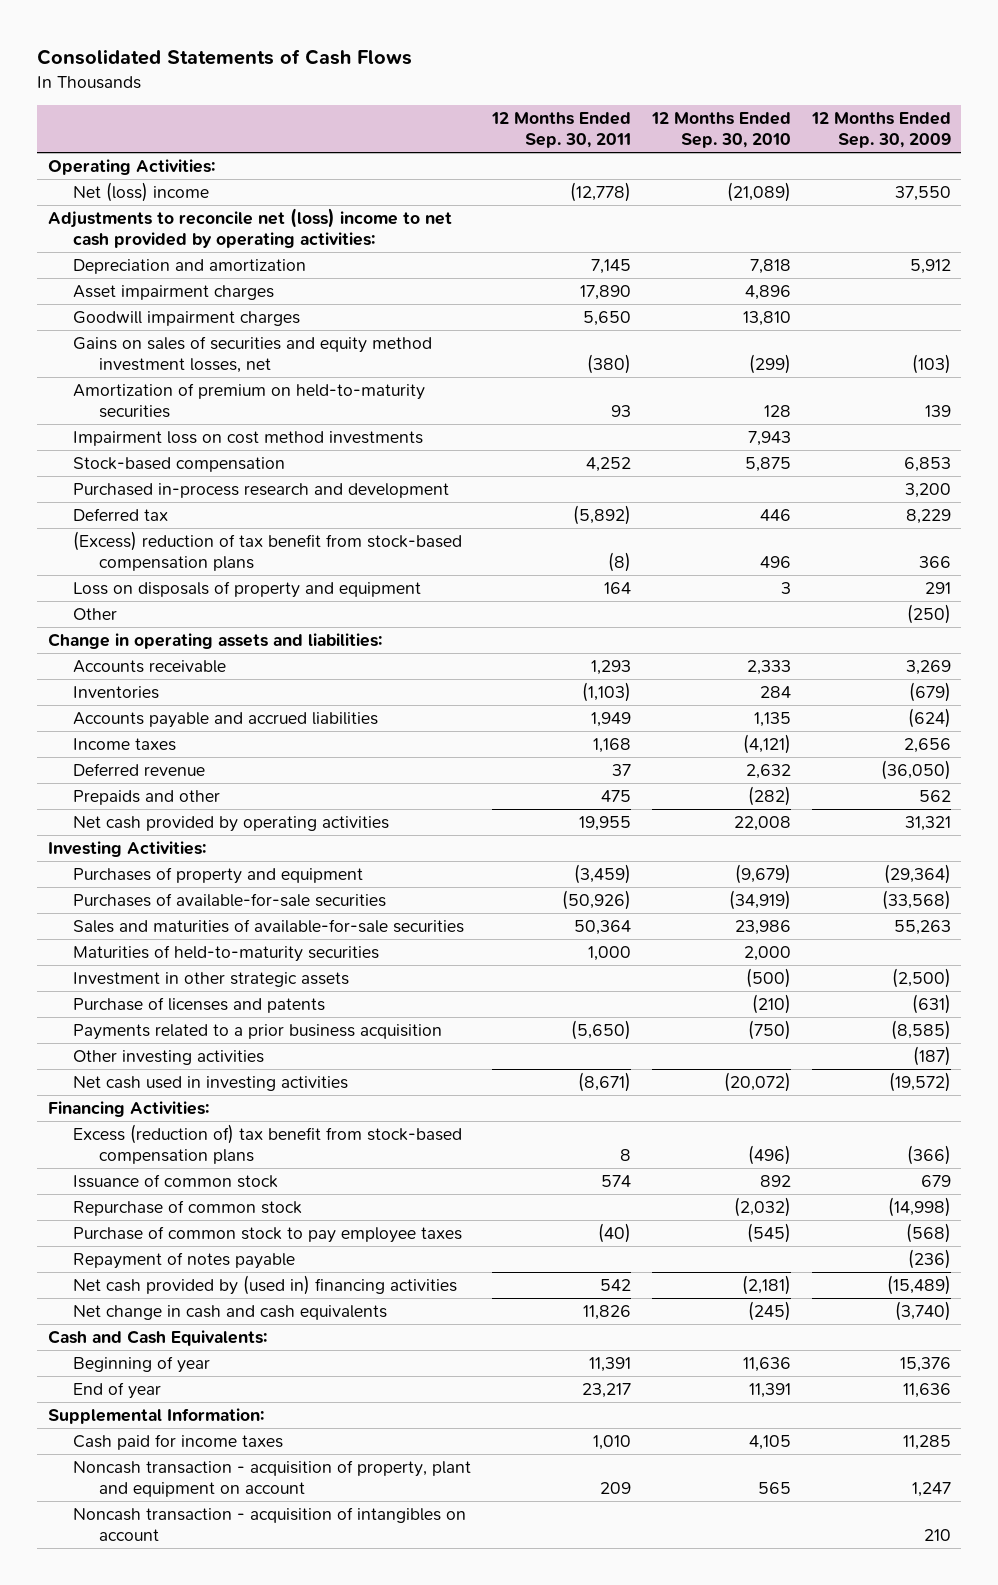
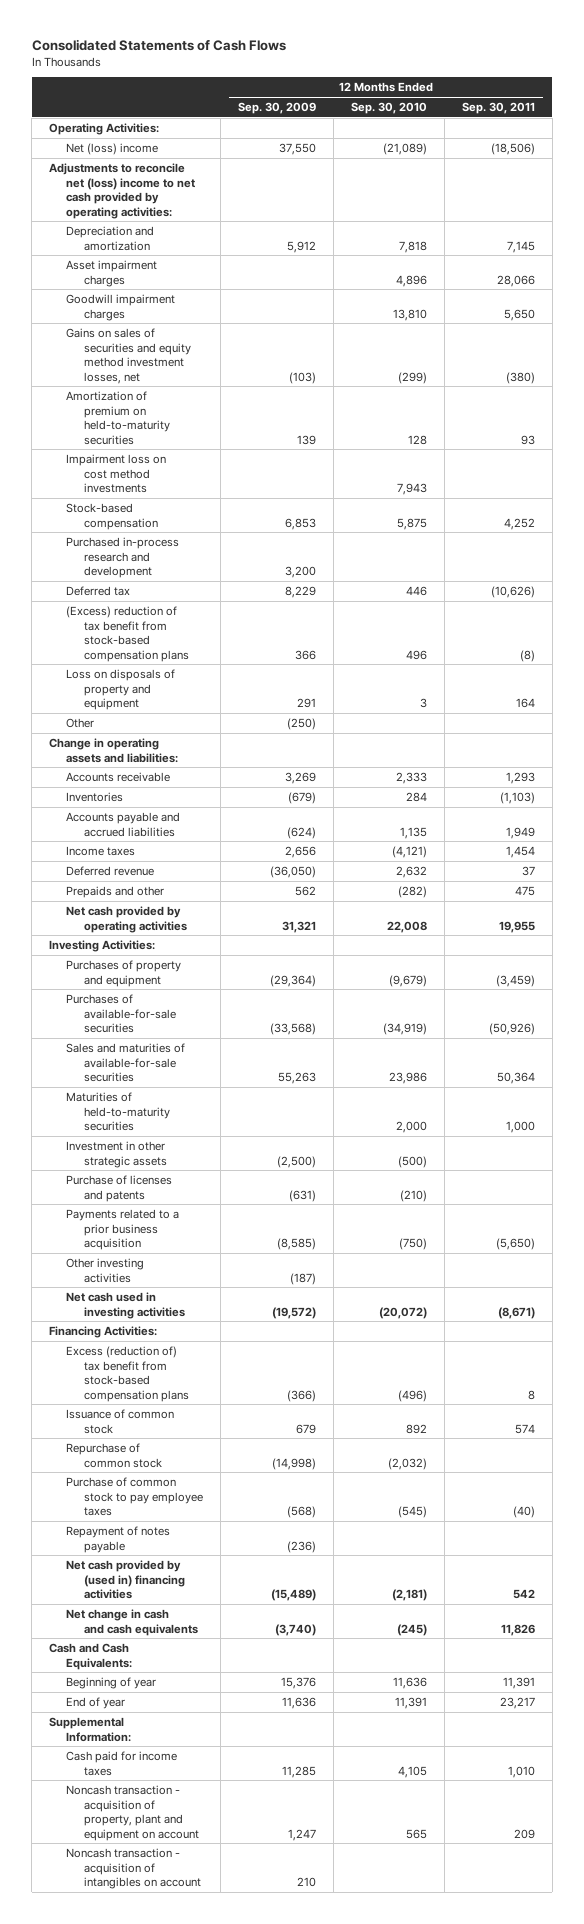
- | 12 Months Ended Sep. 30, 2011 | 12 Months Ended Sep. 30, 2010 | 12 Months Ended Sep. 30, 2009
+ | 12 Months Ended Sep. 30, 2009 | 12 Months Ended Sep. 30, 2010 | 12 Months Ended Sep. 30, 2011
- Net (loss) income | (12,778) | (21,089) | 37,550
+ Net (loss) income | 37,550 | (21,089) | (18,506)
- Asset impairment charges | 17,890 | 4,896 |
+ Asset impairment charges | | 4,896 | 28,066
- Deferred tax | (5,892) | 446 | 8,229
+ Deferred tax | 8,229 | 446 | (10,626)
- Income taxes | 1,168 | (4,121) | 2,656
+ Income taxes | 2,656 | (4,121) | 1,454

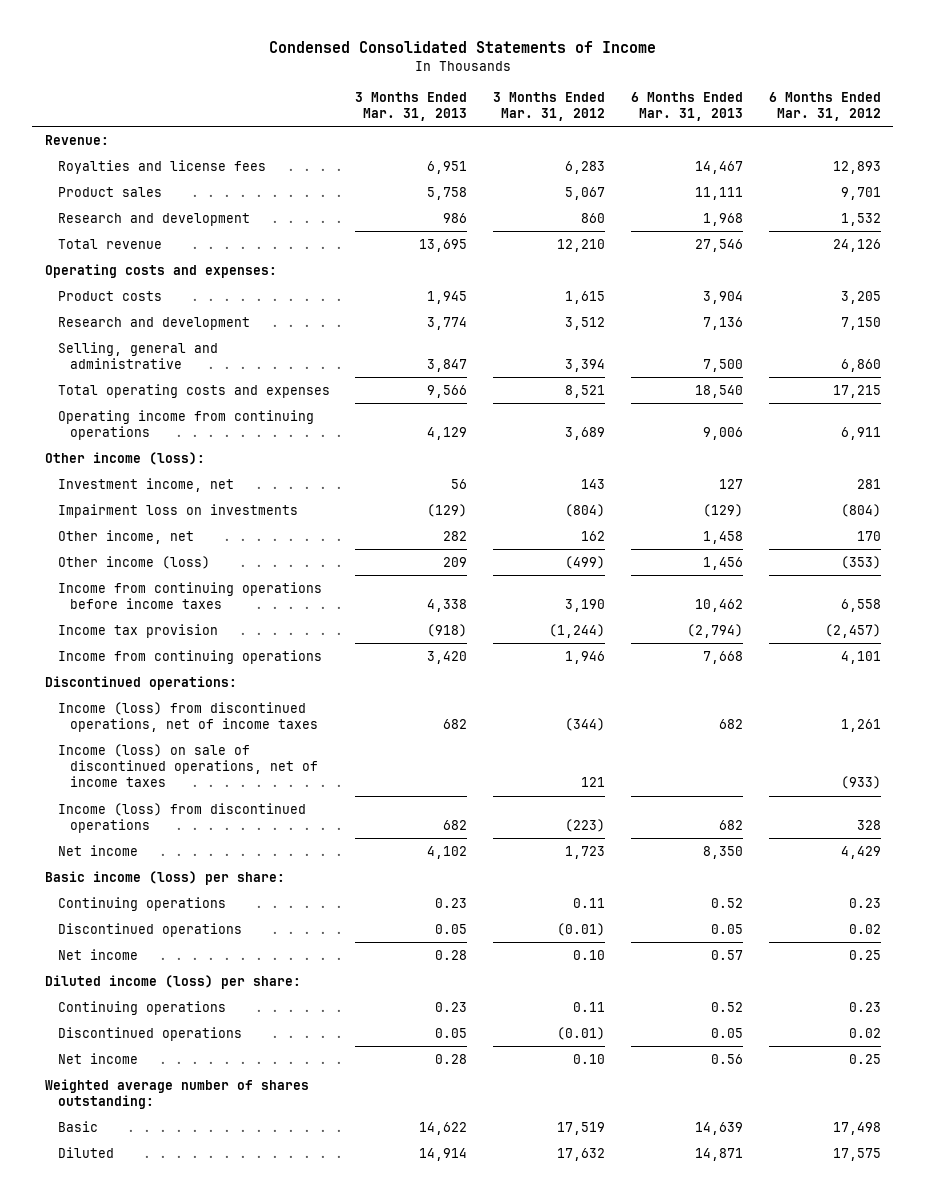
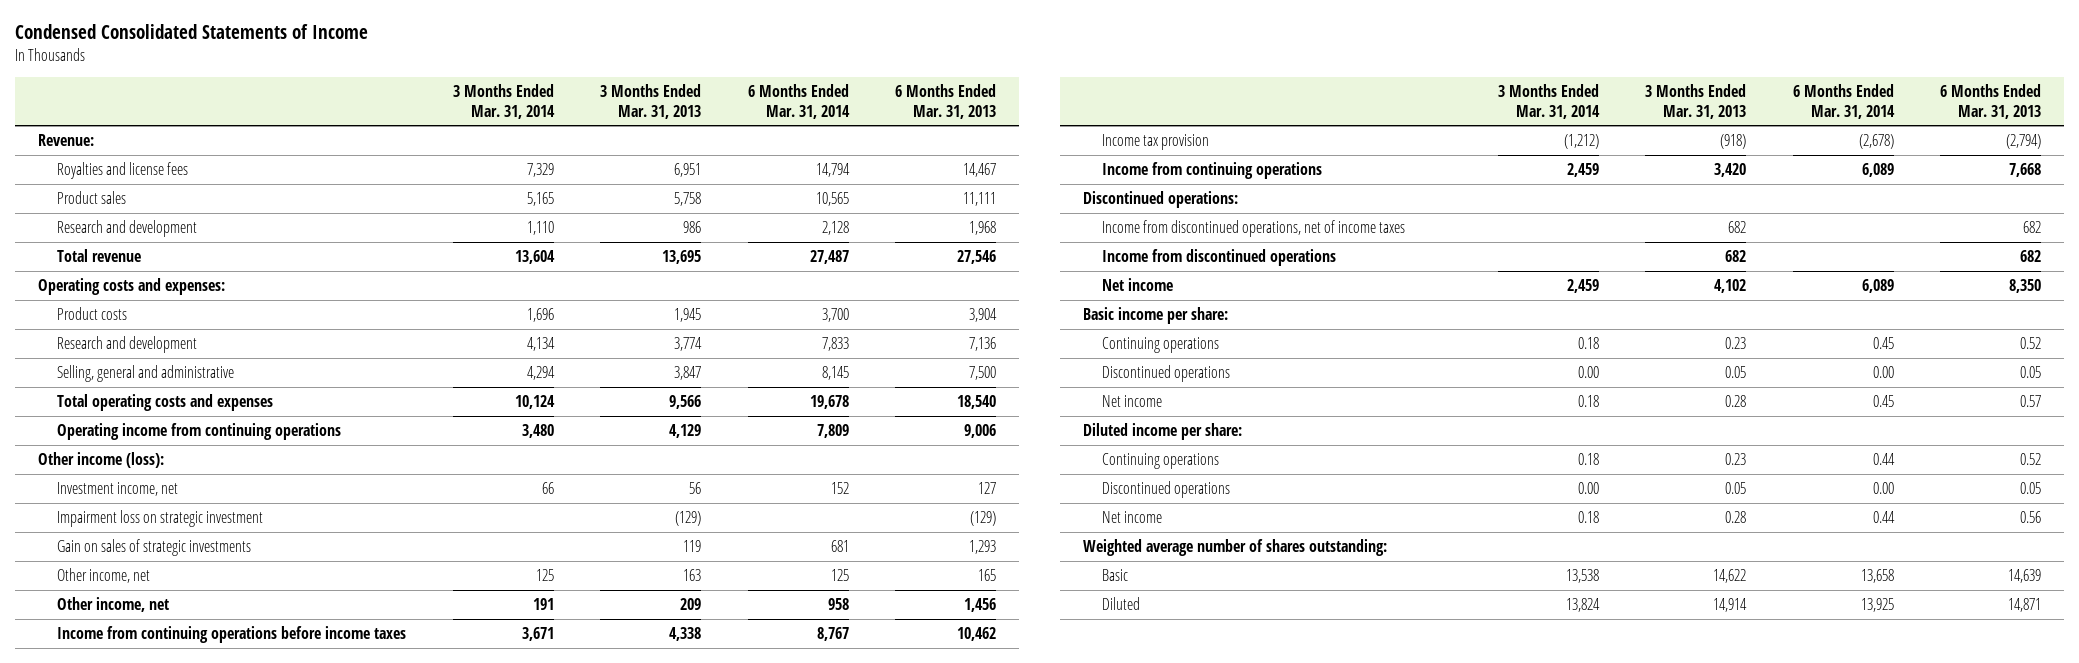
- | 3 Months Ended Mar. 31, 2013 | 3 Months Ended Mar. 31, 2012 | 6 Months Ended Mar. 31, 2013 | 6 Months Ended Mar. 31, 2012
+ | 3 Months Ended Mar. 31, 2014 | 3 Months Ended Mar. 31, 2013 | 6 Months Ended Mar. 31, 2014 | 6 Months Ended Mar. 31, 2013
- Impairment loss on investments | (129) | (804) | (129) | (804)
- Other income, net | 282 | 162 | 1,458 | 170
- Other income (loss) | 209 | (499) | 1,456 | (353)
+ Impairment loss on strategic investment | | (129) | | (129)
+ Gain on sales of strategic investments | | 119 | 681 | 1,293
+ Other income, net | 125 | 163 | 125 | 165
+ Other income, net | 191 | 209 | 958 | 1,456
- Income (loss) from discontinued operations, net of income taxes | 682 | (344) | 682 | 1,261
- Income (loss) on sale of discontinued operations, net of income taxes | | 121 | | (933)
- Income (loss) from discontinued operations | 682 | (223) | 682 | 328
+ Income from discontinued operations, net of income taxes | | 682 | | 682
+ Income from discontinued operations | | 682 | | 682
- Basic income (loss) per share:
+ Basic income per share:
- Diluted income (loss) per share:
+ Diluted income per share:

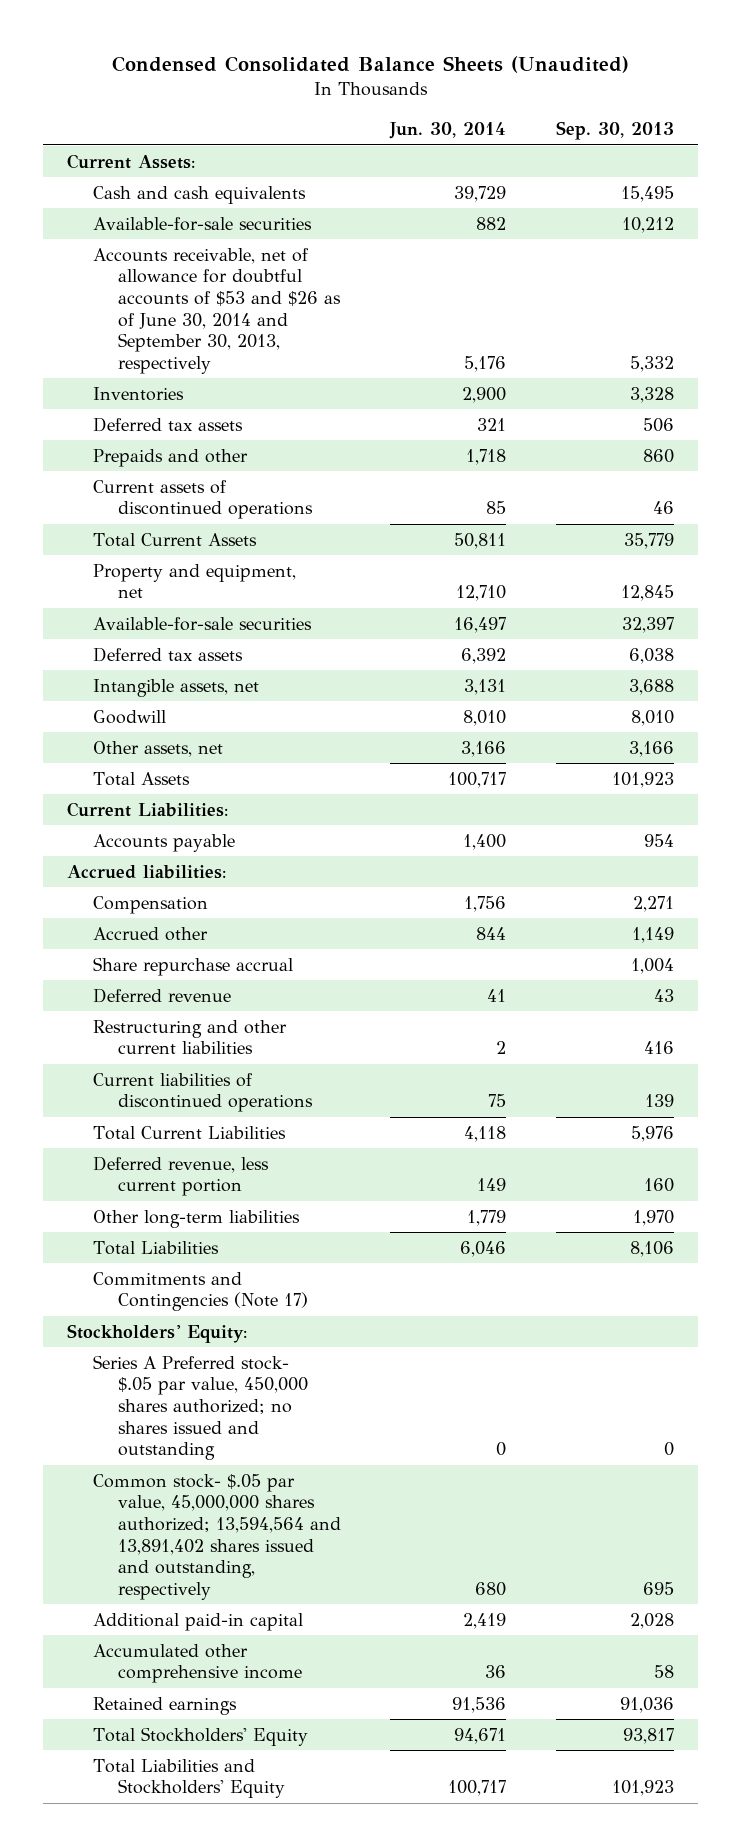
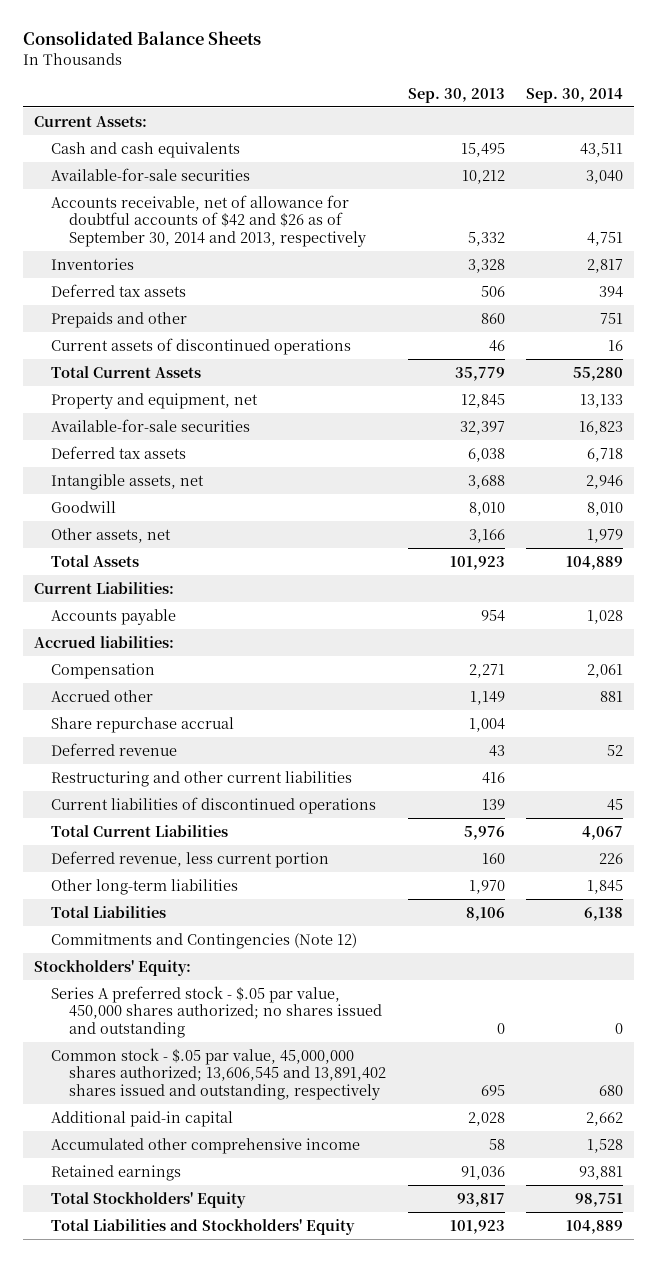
- Condensed Consolidated Balance Sheets (Unaudited)
+ Consolidated Balance Sheets
- | Jun. 30, 2014 | Sep. 30, 2013
+ | Sep. 30, 2013 | Sep. 30, 2014
- Accounts receivable, net of allowance for doubtful accounts of $53 and $26 as of June 30, 2014 and September 30, 2013, respectively | 5,176 | 5,332
+ Accounts receivable, net of allowance for doubtful accounts of $42 and $26 as of September 30, 2014 and 2013, respectively | 5,332 | 4,751
- Commitments and Contingencies (Note 17)
+ Commitments and Contingencies (Note 12)
- Series A Preferred stock- $.05 par value, 450,000 shares authorized; no shares issued and outstanding | 0 | 0
- Common stock- $.05 par value, 45,000,000 shares authorized; 13,594,564 and 13,891,402 shares issued and outstanding, respectively | 680 | 695
+ Series A preferred stock - $.05 par value, 450,000 shares authorized; no shares issued and outstanding | 0 | 0
+ Common stock - $.05 par value, 45,000,000 shares authorized; 13,606,545 and 13,891,402 shares issued and outstanding, respectively | 695 | 680

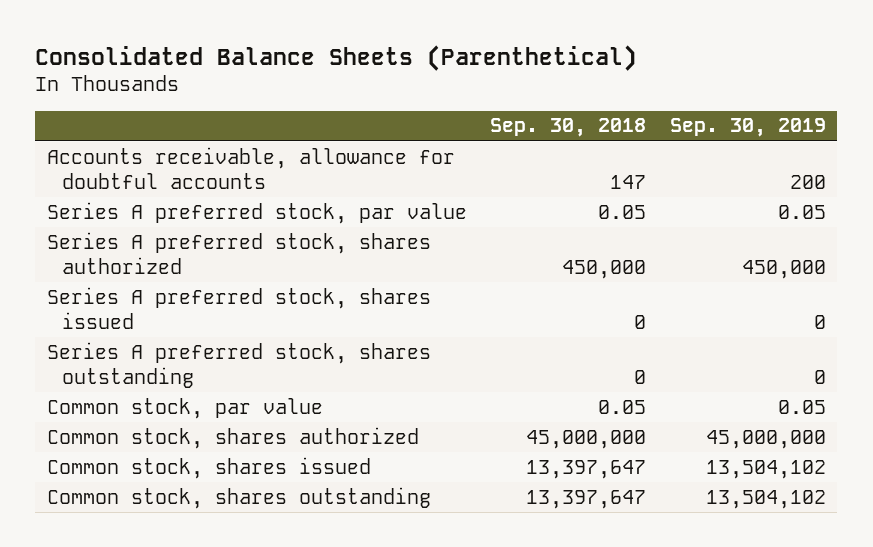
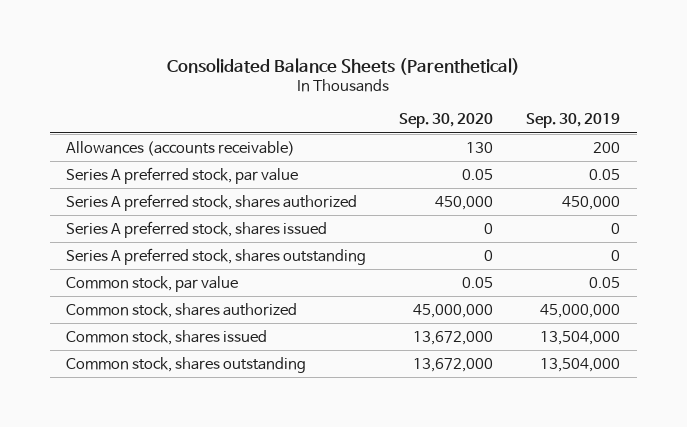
- | Sep. 30, 2018 | Sep. 30, 2019
+ | Sep. 30, 2020 | Sep. 30, 2019
- Accounts receivable, allowance for doubtful accounts | 147 | 200
+ Allowances (accounts receivable) | 130 | 200
- Common stock, shares issued | 13,397,647 | 13,504,102
- Common stock, shares outstanding | 13,397,647 | 13,504,102
+ Common stock, shares issued | 13,672,000 | 13,504,000
+ Common stock, shares outstanding | 13,672,000 | 13,504,000

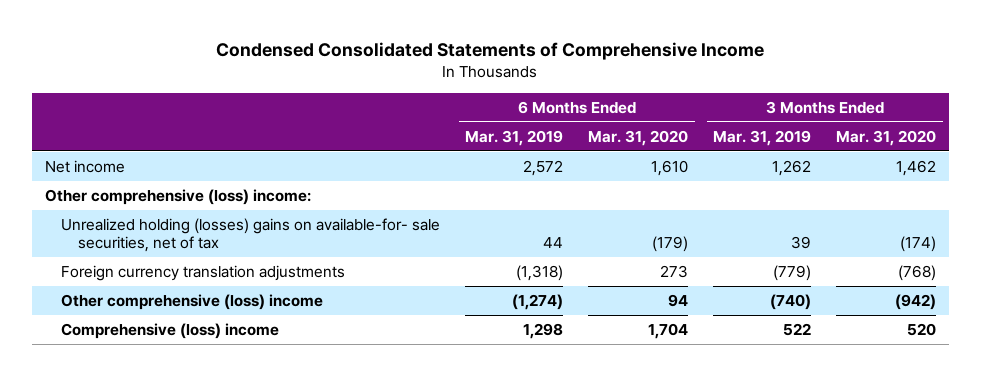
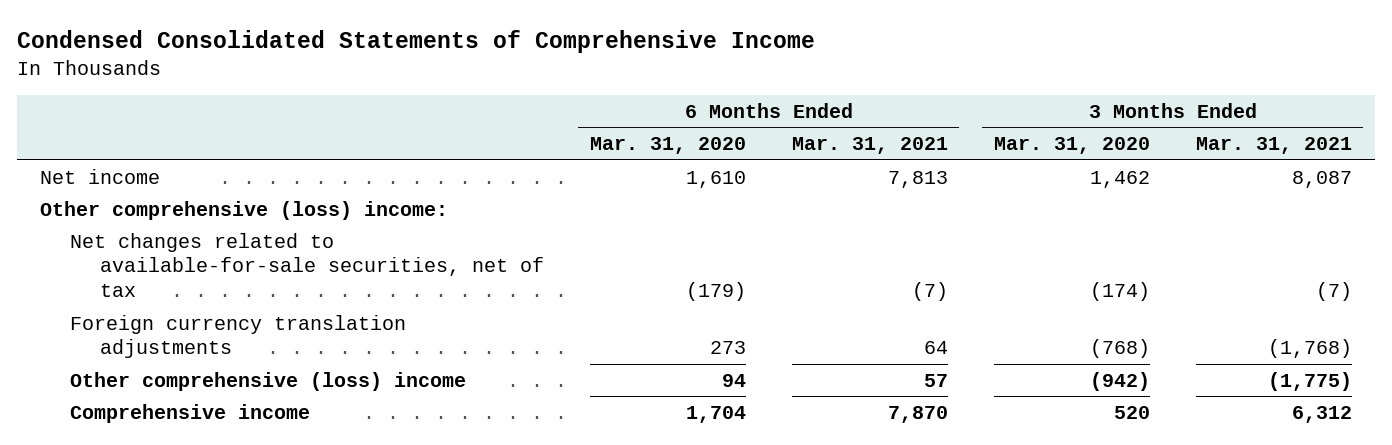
- | 6 Months Ended Mar. 31, 2019 | 6 Months Ended Mar. 31, 2020 | 3 Months Ended Mar. 31, 2019 | 3 Months Ended Mar. 31, 2020
+ | 6 Months Ended Mar. 31, 2020 | 6 Months Ended Mar. 31, 2021 | 3 Months Ended Mar. 31, 2020 | 3 Months Ended Mar. 31, 2021
- Unrealized holding (losses) gains on available-for- sale securities, net of tax | 44 | (179) | 39 | (174)
+ Net changes related to available-for-sale securities, net of tax | (179) | (7) | (174) | (7)
- Comprehensive (loss) income | 1,298 | 1,704 | 522 | 520
+ Comprehensive income | 1,704 | 7,870 | 520 | 6,312

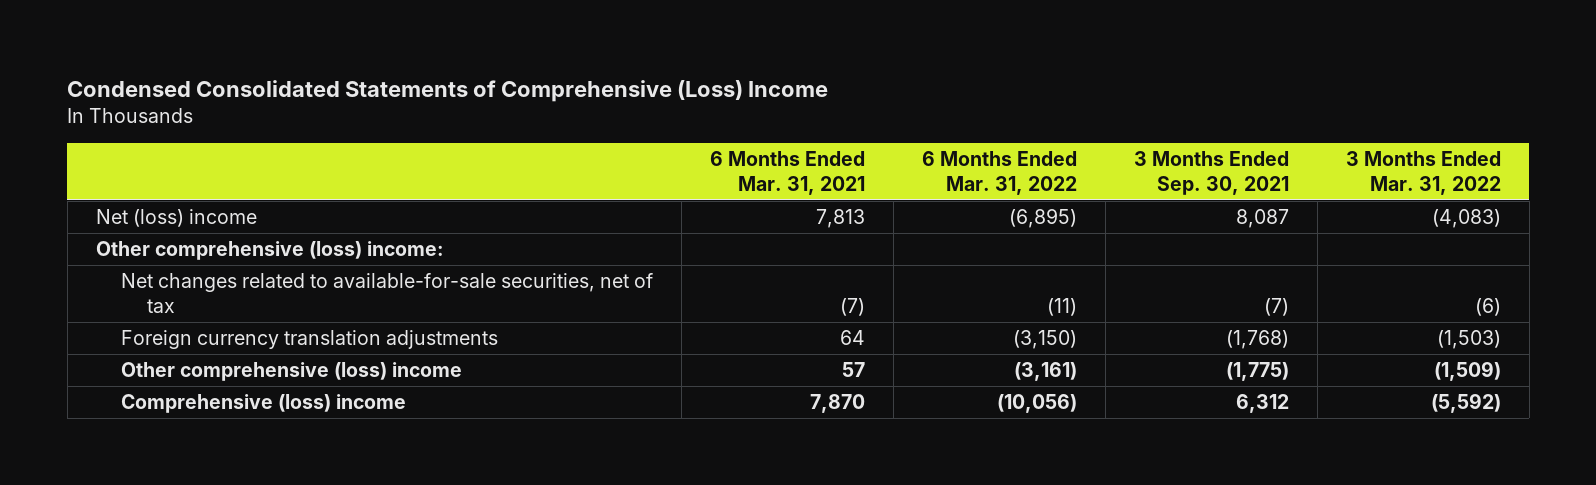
- Condensed Consolidated Statements of Comprehensive Income
+ Condensed Consolidated Statements of Comprehensive (Loss) Income
- | 6 Months Ended Mar. 31, 2020 | 6 Months Ended Mar. 31, 2021 | 3 Months Ended Mar. 31, 2020 | 3 Months Ended Mar. 31, 2021
+ | 6 Months Ended Mar. 31, 2021 | 6 Months Ended Mar. 31, 2022 | 3 Months Ended Sep. 30, 2021 | 3 Months Ended Mar. 31, 2022
- Net income | 1,610 | 7,813 | 1,462 | 8,087
+ Net (loss) income | 7,813 | (6,895) | 8,087 | (4,083)
- Comprehensive income | 1,704 | 7,870 | 520 | 6,312
+ Comprehensive (loss) income | 7,870 | (10,056) | 6,312 | (5,592)

